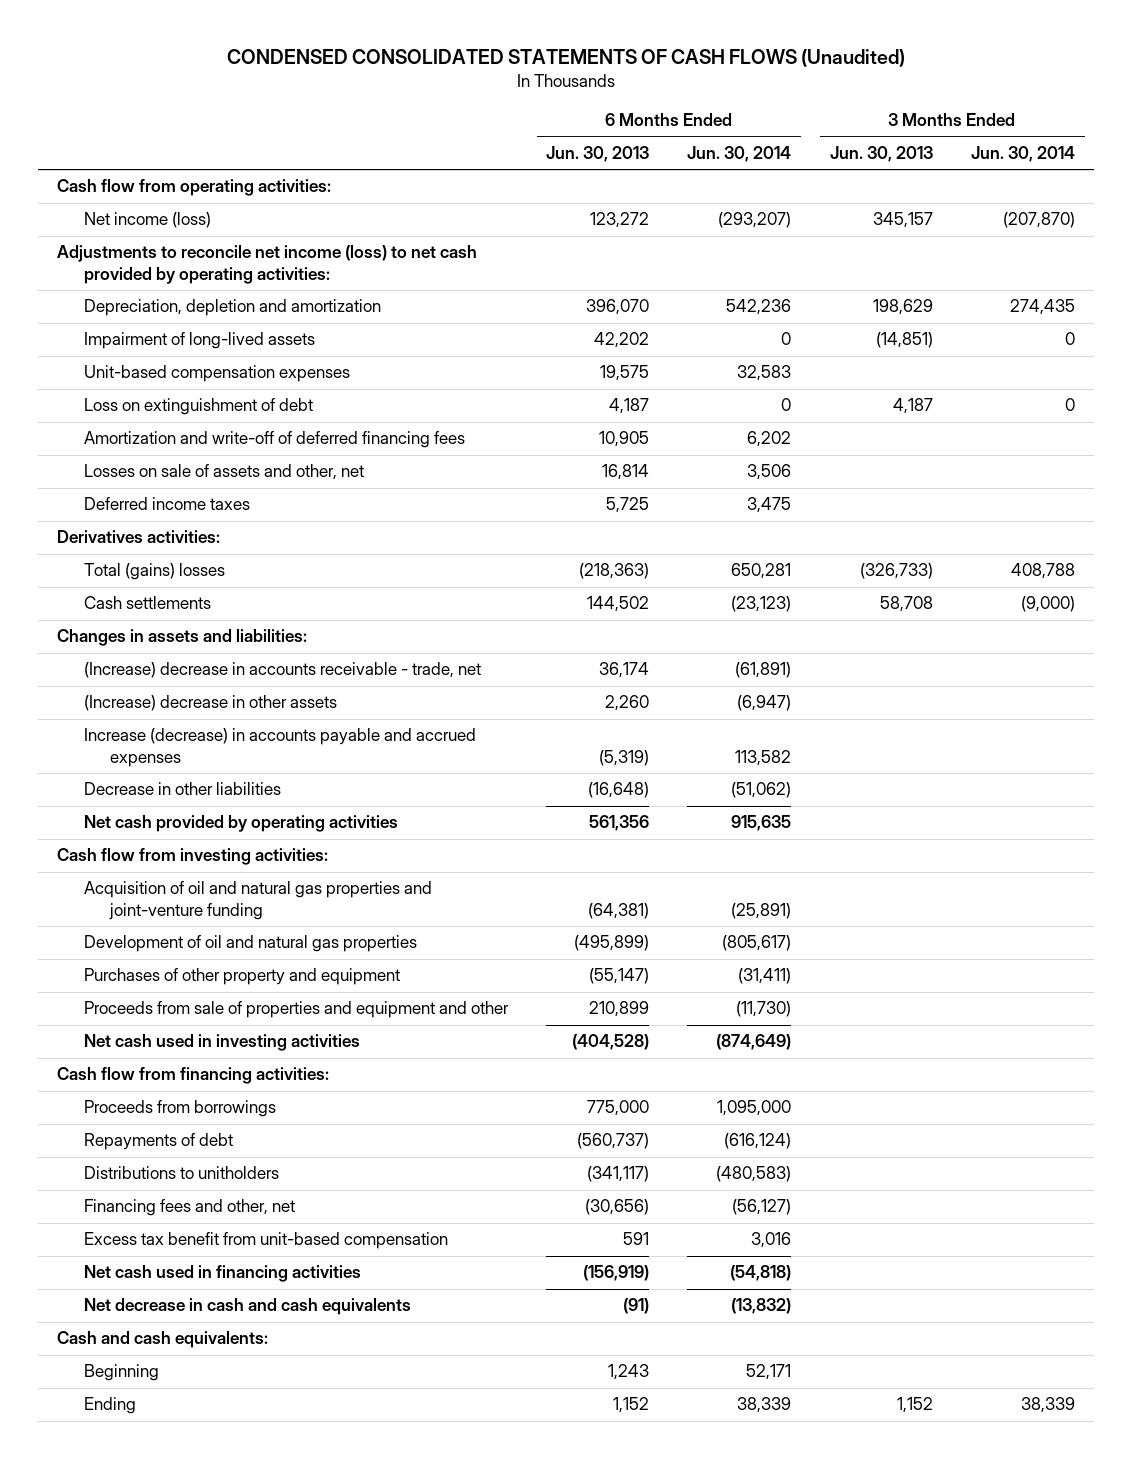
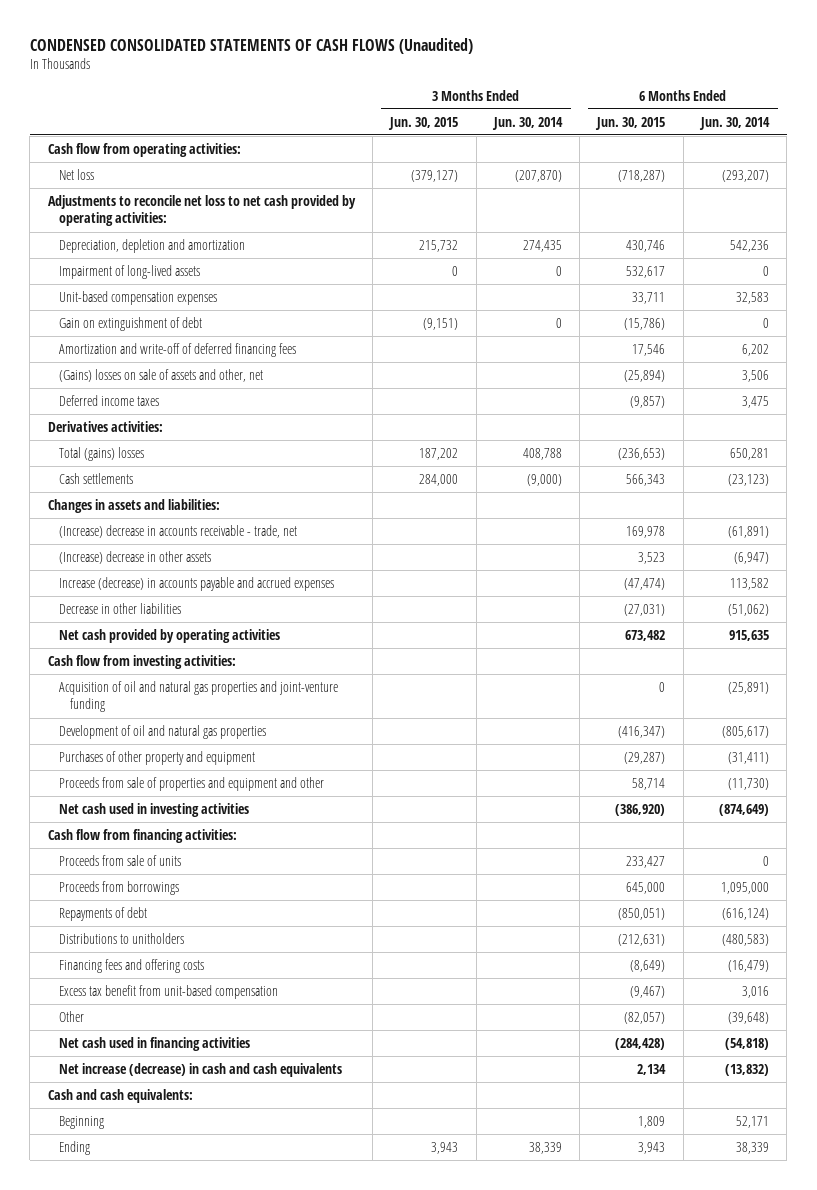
- | 6 Months Ended Jun. 30, 2013 | 6 Months Ended Jun. 30, 2014 | 3 Months Ended Jun. 30, 2013 | 3 Months Ended Jun. 30, 2014
+ | 3 Months Ended Jun. 30, 2015 | 3 Months Ended Jun. 30, 2014 | 6 Months Ended Jun. 30, 2015 | 6 Months Ended Jun. 30, 2014
- Net income (loss) | 123,272 | (293,207) | 345,157 | (207,870)
- Adjustments to reconcile net income (loss) to net cash provided by operating activities:
+ Net loss | (379,127) | (207,870) | (718,287) | (293,207)
+ Adjustments to reconcile net loss to net cash provided by operating activities:
- Loss on extinguishment of debt | 4,187 | 0 | 4,187 | 0
+ Gain on extinguishment of debt | (9,151) | 0 | (15,786) | 0
- Losses on sale of assets and other, net | 16,814 | 3,506 | |
+ (Gains) losses on sale of assets and other, net | | | (25,894) | 3,506
+ Proceeds from sale of units | | | 233,427 | 0
- Financing fees and other, net | (30,656) | (56,127) | |
+ Financing fees and offering costs | | | (8,649) | (16,479)
+ Other | | | (82,057) | (39,648)
- Net decrease in cash and cash equivalents | (91) | (13,832) | |
+ Net increase (decrease) in cash and cash equivalents | | | 2,134 | (13,832)

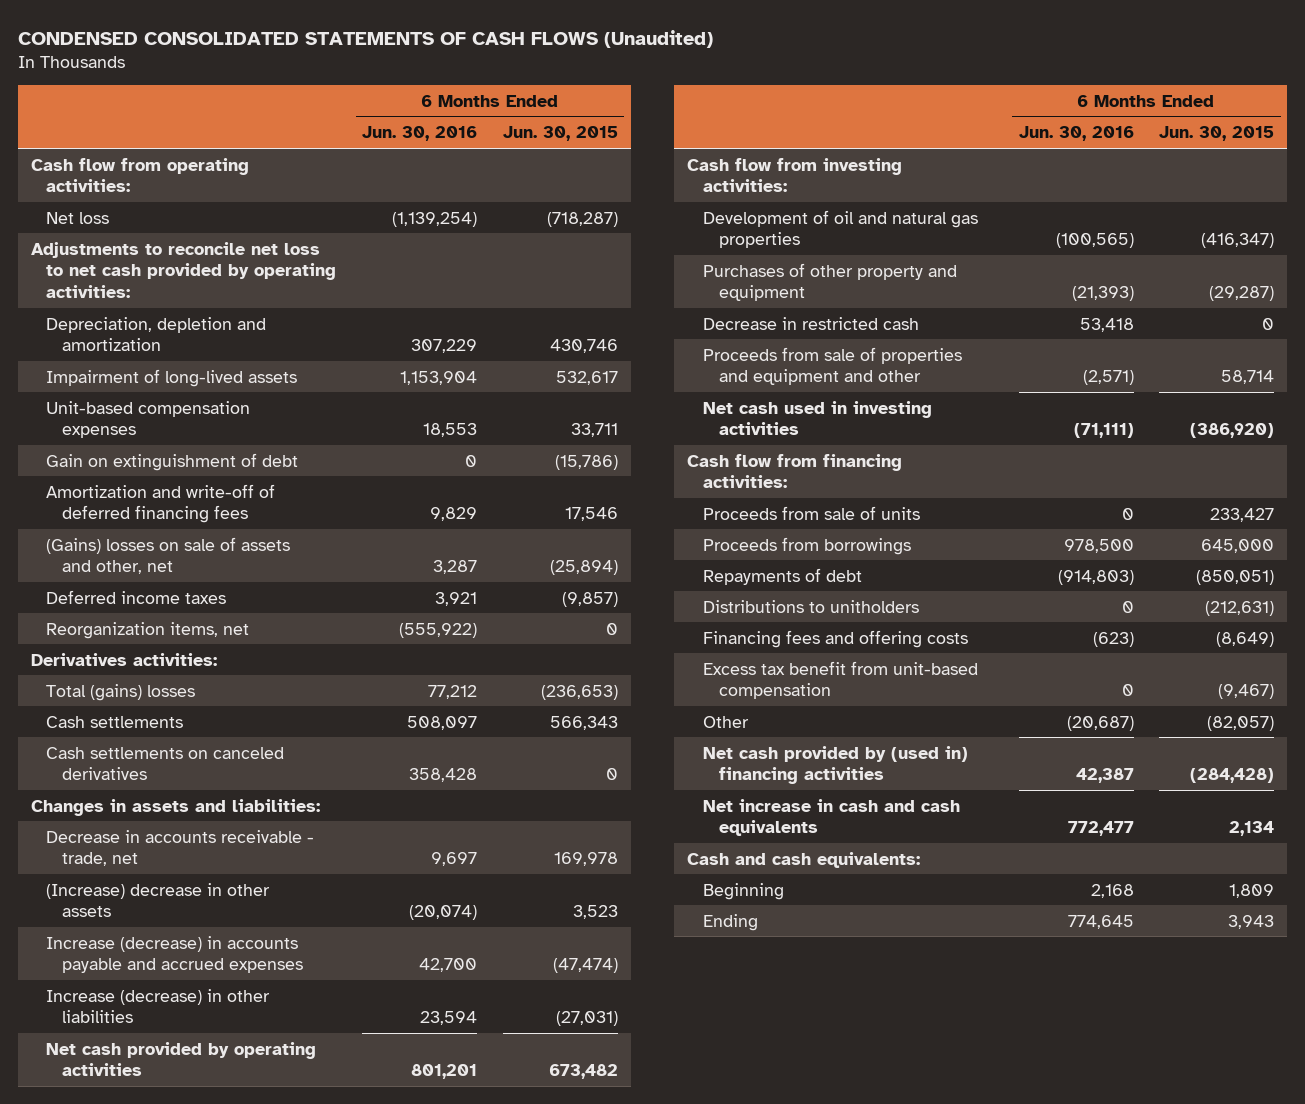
- | 3 Months Ended Jun. 30, 2015 | 3 Months Ended Jun. 30, 2014 | 6 Months Ended Jun. 30, 2015 | 6 Months Ended Jun. 30, 2014
+ | 6 Months Ended Jun. 30, 2016 | 6 Months Ended Jun. 30, 2015
+ Reorganization items, net | (555,922) | 0
+ Cash settlements on canceled derivatives | 358,428 | 0
- (Increase) decrease in accounts receivable - trade, net | | | 169,978 | (61,891)
+ Decrease in accounts receivable - trade, net | 9,697 | 169,978
- Decrease in other liabilities | | | (27,031) | (51,062)
+ Increase (decrease) in other liabilities | 23,594 | (27,031)
- Acquisition of oil and natural gas properties and joint-venture funding | | | 0 | (25,891)
+ Decrease in restricted cash | 53,418 | 0
- Net cash used in financing activities | | | (284,428) | (54,818)
- Net increase (decrease) in cash and cash equivalents | | | 2,134 | (13,832)
+ Net cash provided by (used in) financing activities | 42,387 | (284,428)
+ Net increase in cash and cash equivalents | 772,477 | 2,134

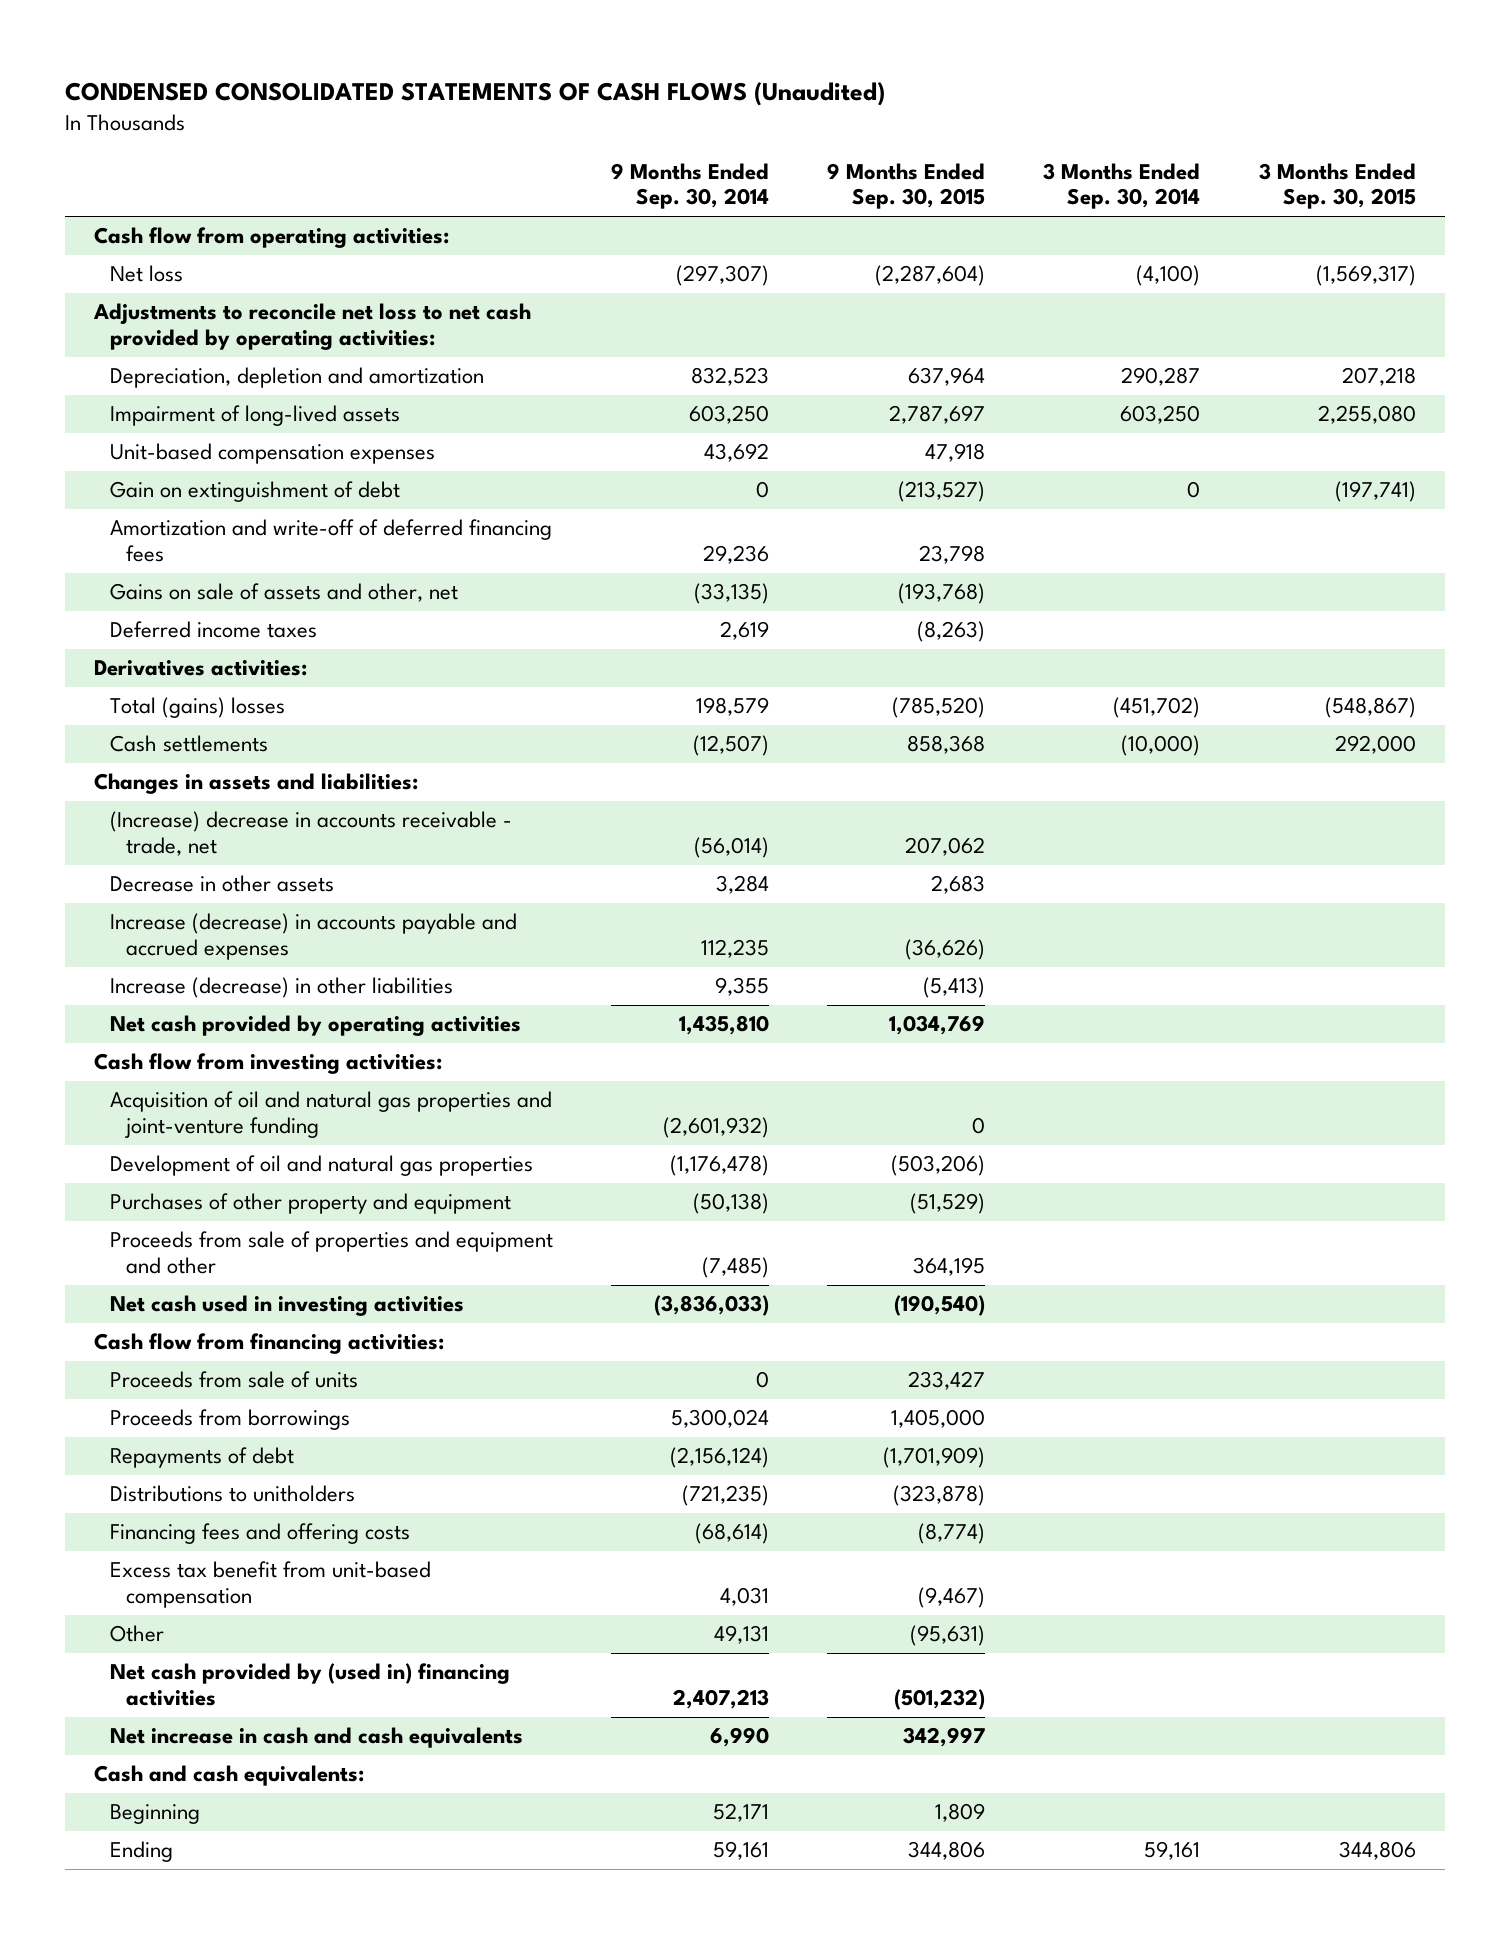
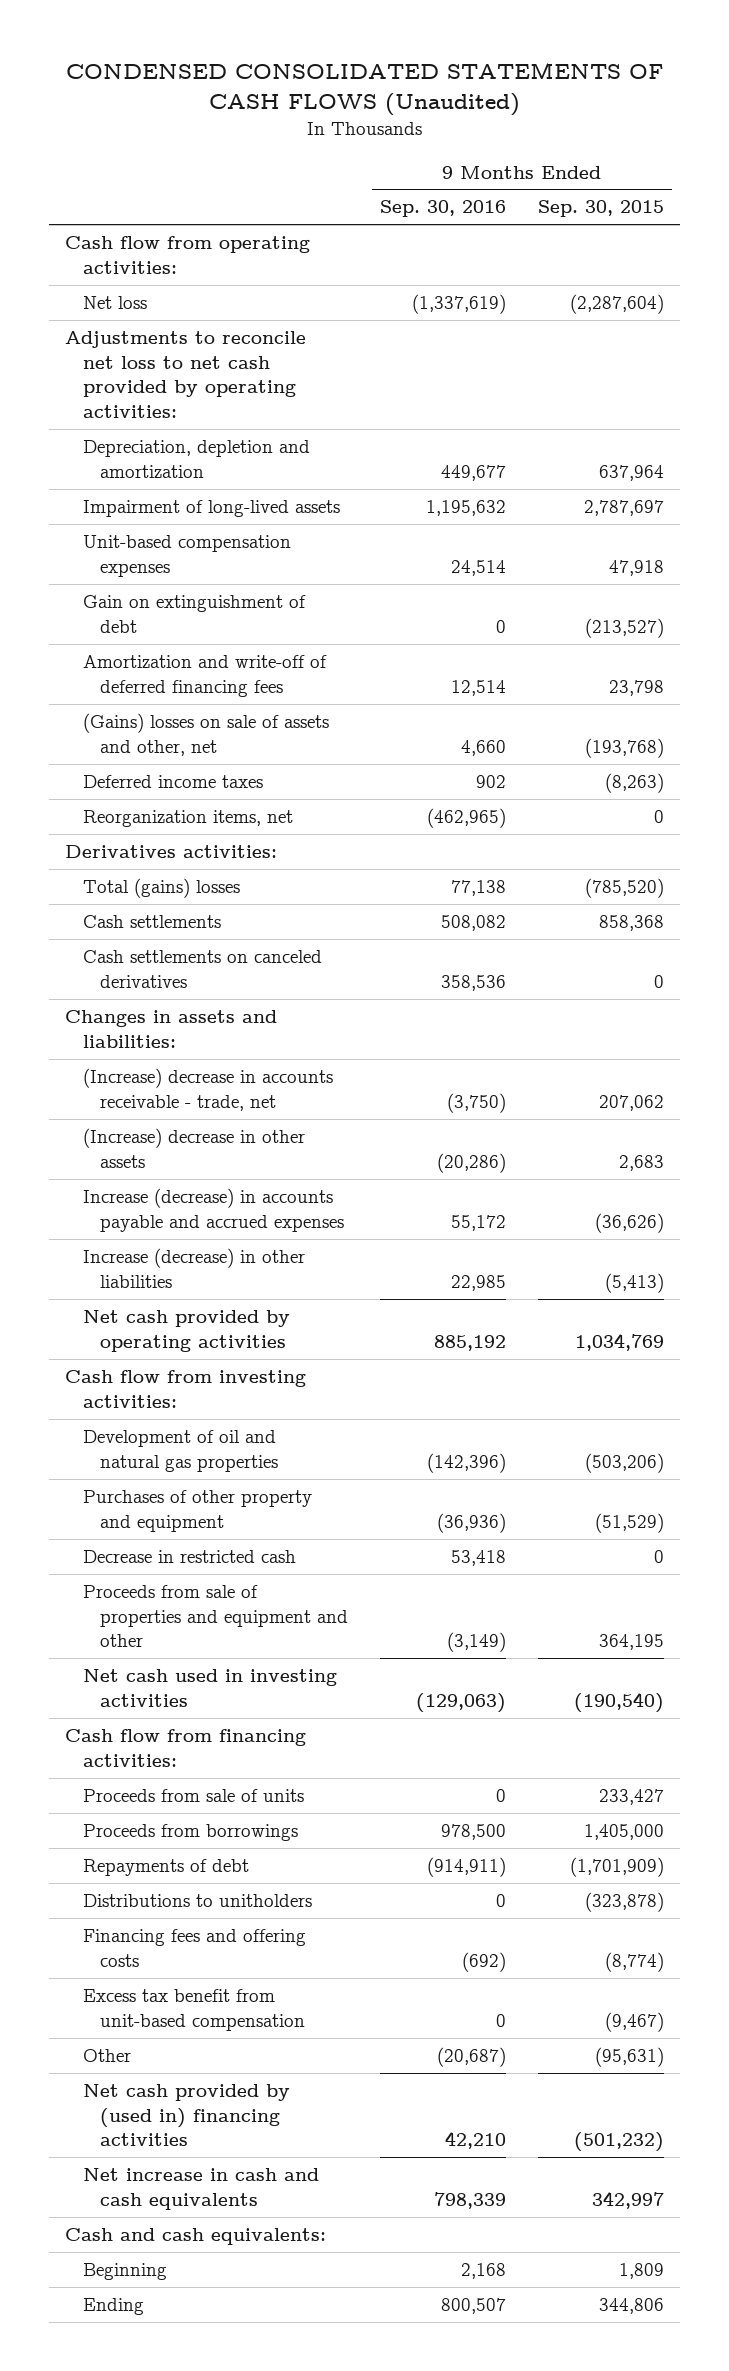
- | 9 Months Ended Sep. 30, 2014 | 9 Months Ended Sep. 30, 2015 | 3 Months Ended Sep. 30, 2014 | 3 Months Ended Sep. 30, 2015
+ | 9 Months Ended Sep. 30, 2016 | 9 Months Ended Sep. 30, 2015
- Gains on sale of assets and other, net | (33,135) | (193,768) | |
+ (Gains) losses on sale of assets and other, net | 4,660 | (193,768)
+ Reorganization items, net | (462,965) | 0
+ Cash settlements on canceled derivatives | 358,536 | 0
- Decrease in other assets | 3,284 | 2,683 | |
+ (Increase) decrease in other assets | (20,286) | 2,683
- Acquisition of oil and natural gas properties and joint-venture funding | (2,601,932) | 0 | |
+ Decrease in restricted cash | 53,418 | 0

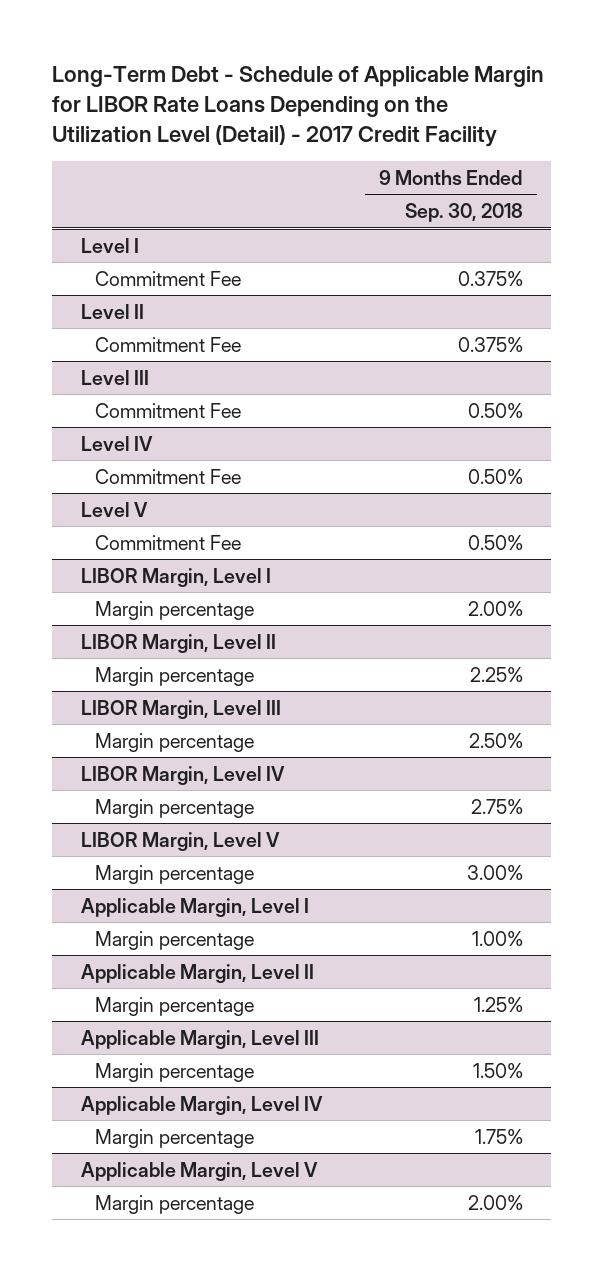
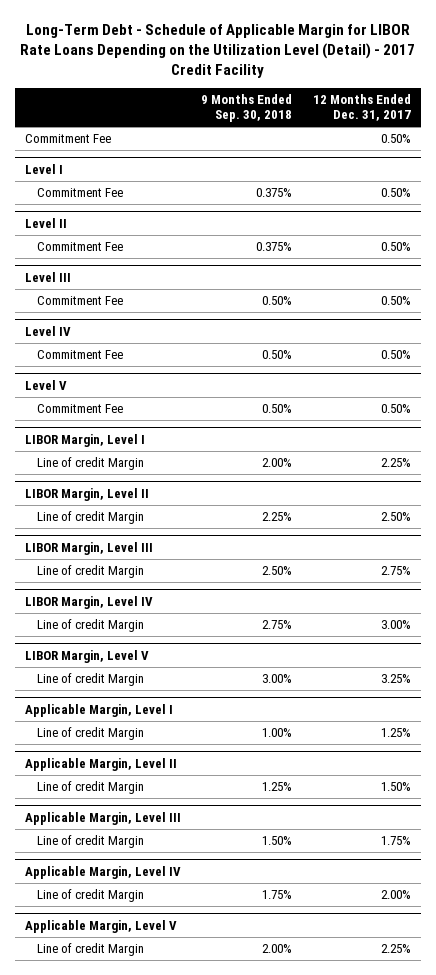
- | 9 Months Ended Sep. 30, 2018
+ | 9 Months Ended Sep. 30, 2018 | 12 Months Ended Dec. 31, 2017
+ Commitment Fee | | 0.50%
@ LIBOR Margin, Level I
- Margin percentage | 2.00%
+ Line of credit Margin | 2.00% | 2.25%
@ LIBOR Margin, Level II
- Margin percentage | 2.25%
+ Line of credit Margin | 2.25% | 2.50%
@ LIBOR Margin, Level III
- Margin percentage | 2.50%
+ Line of credit Margin | 2.50% | 2.75%
@ LIBOR Margin, Level IV
- Margin percentage | 2.75%
+ Line of credit Margin | 2.75% | 3.00%
@ LIBOR Margin, Level V
- Margin percentage | 3.00%
+ Line of credit Margin | 3.00% | 3.25%
@ Applicable Margin, Level I
- Margin percentage | 1.00%
+ Line of credit Margin | 1.00% | 1.25%
@ Applicable Margin, Level II
- Margin percentage | 1.25%
+ Line of credit Margin | 1.25% | 1.50%
@ Applicable Margin, Level III
- Margin percentage | 1.50%
+ Line of credit Margin | 1.50% | 1.75%
@ Applicable Margin, Level IV
- Margin percentage | 1.75%
+ Line of credit Margin | 1.75% | 2.00%
@ Applicable Margin, Level V
- Margin percentage | 2.00%
+ Line of credit Margin | 2.00% | 2.25%

